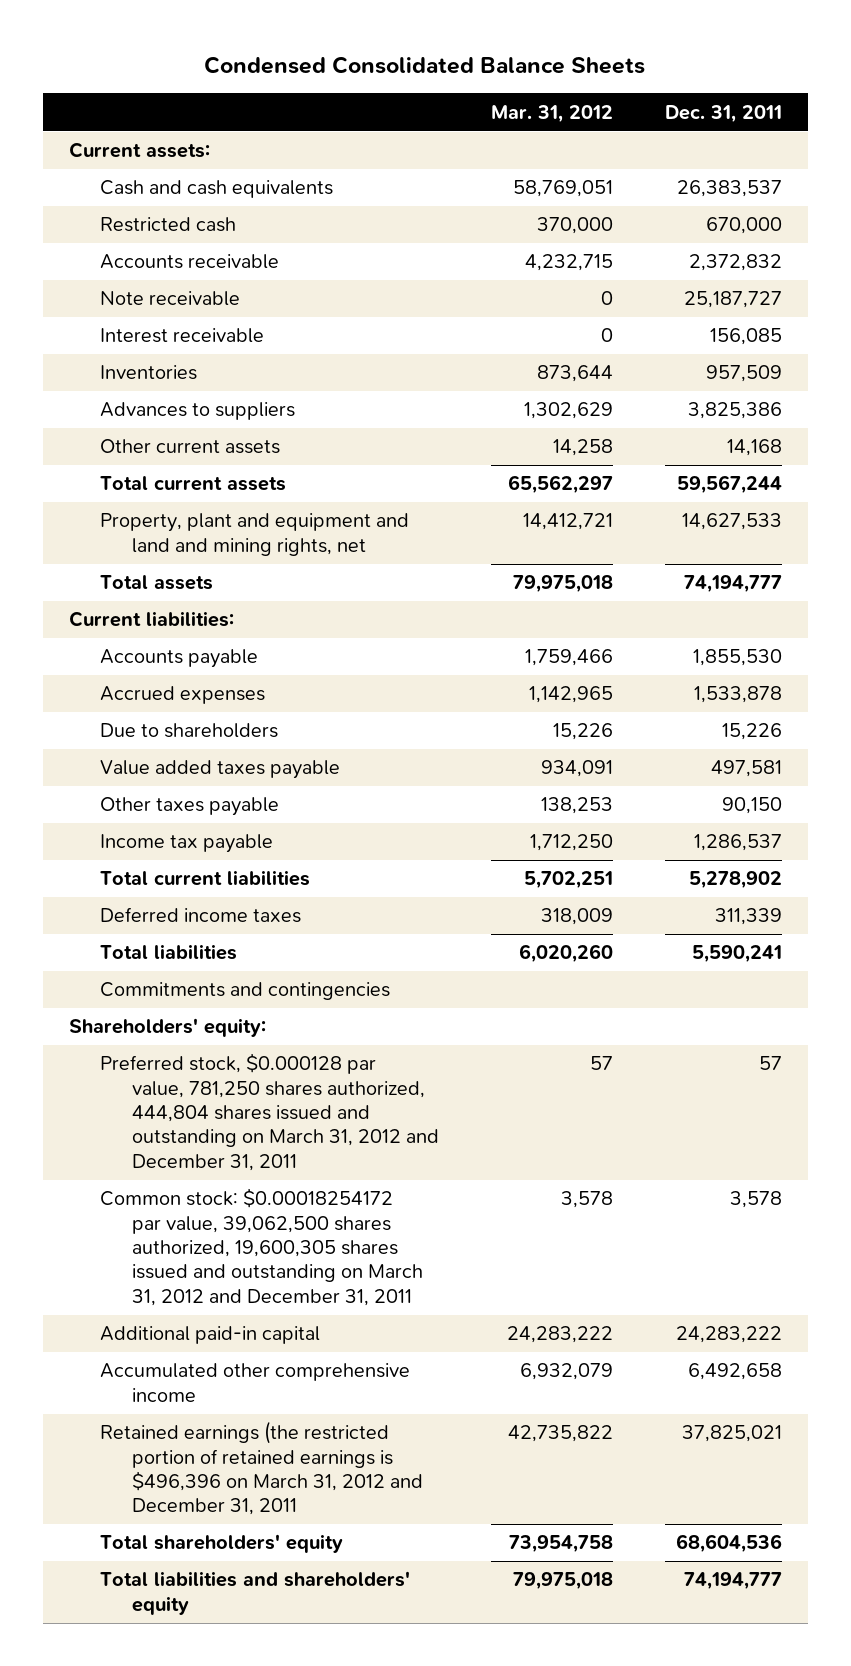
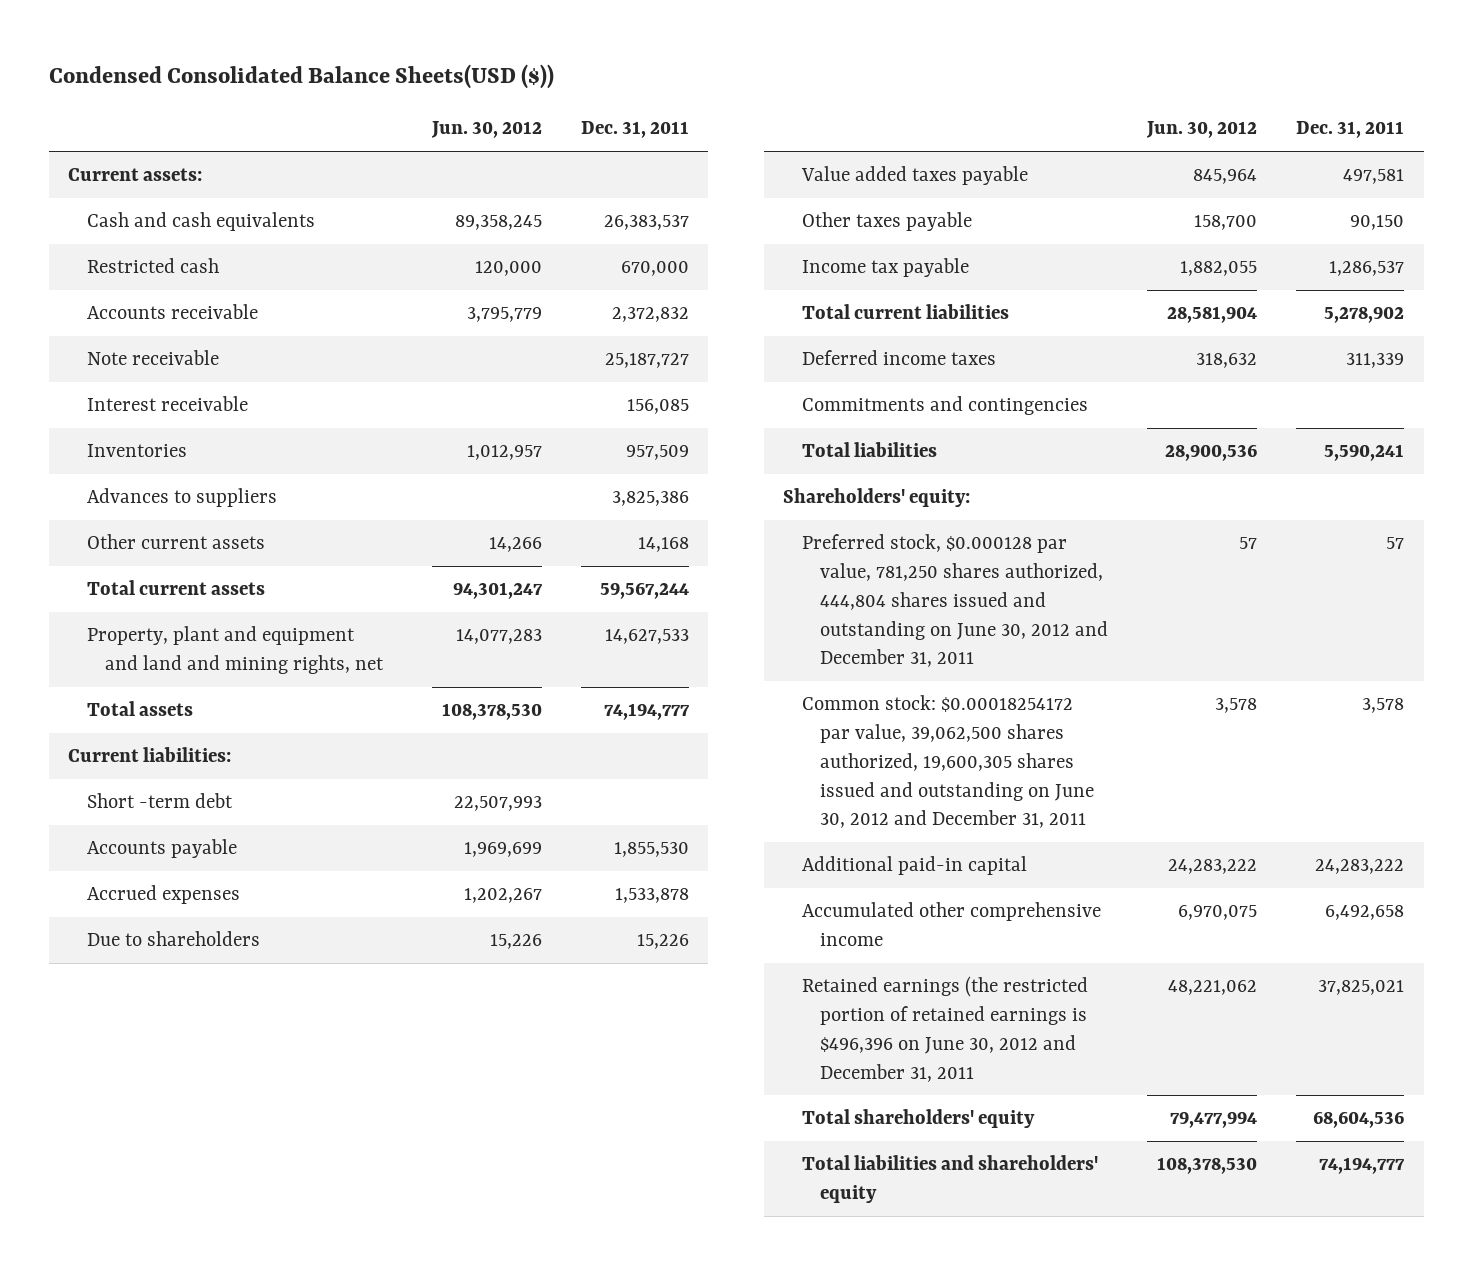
- Condensed Consolidated Balance Sheets
+ Condensed Consolidated Balance Sheets(USD ($))
- | Mar. 31, 2012 | Dec. 31, 2011
+ | Jun. 30, 2012 | Dec. 31, 2011
+ Short -term debt | 22,507,993 |
moved down: Total liabilities | 28,900,536 | 5,590,241
- Preferred stock, $0.000128 par value, 781,250 shares authorized, 444,804 shares issued and outstanding on March 31, 2012 and December 31, 2011 | 57 | 57
- Common stock: $0.00018254172 par value, 39,062,500 shares authorized, 19,600,305 shares issued and outstanding on March 31, 2012 and December 31, 2011 | 3,578 | 3,578
+ Preferred stock, $0.000128 par value, 781,250 shares authorized, 444,804 shares issued and outstanding on June 30, 2012 and December 31, 2011 | 57 | 57
+ Common stock: $0.00018254172 par value, 39,062,500 shares authorized, 19,600,305 shares issued and outstanding on June 30, 2012 and December 31, 2011 | 3,578 | 3,578
- Retained earnings (the restricted portion of retained earnings is $496,396 on March 31, 2012 and December 31, 2011 | 42,735,822 | 37,825,021
+ Retained earnings (the restricted portion of retained earnings is $496,396 on June 30, 2012 and December 31, 2011 | 48,221,062 | 37,825,021

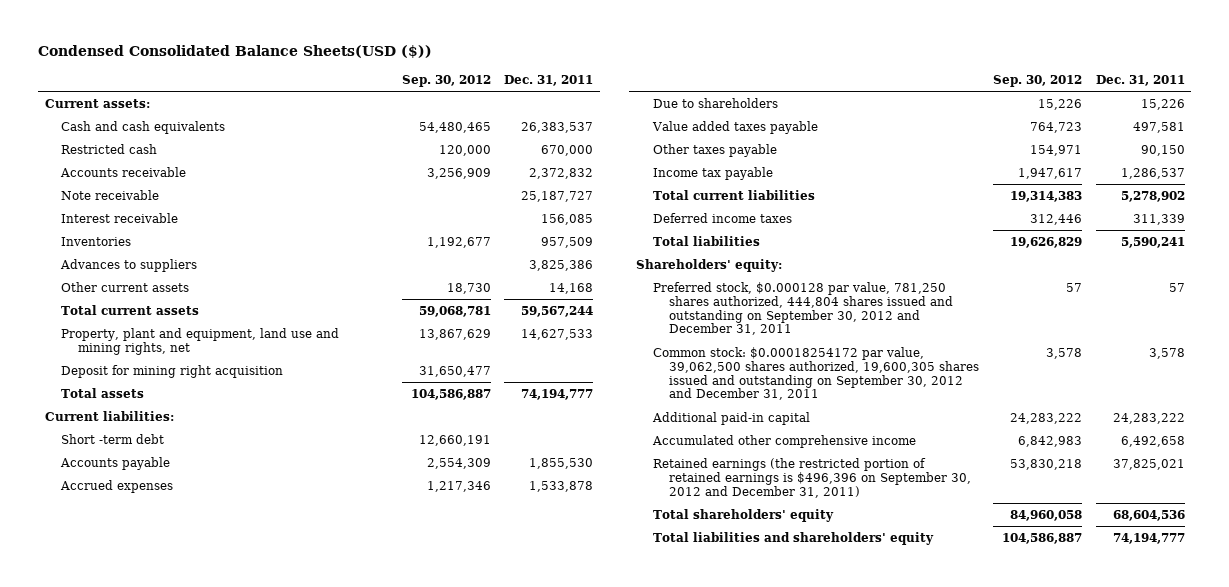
- | Jun. 30, 2012 | Dec. 31, 2011
+ | Sep. 30, 2012 | Dec. 31, 2011
- Property, plant and equipment and land and mining rights, net | 14,077,283 | 14,627,533
+ Property, plant and equipment, land use and mining rights, net | 13,867,629 | 14,627,533
+ Deposit for mining right acquisition | 31,650,477 |
- Commitments and contingencies
- Preferred stock, $0.000128 par value, 781,250 shares authorized, 444,804 shares issued and outstanding on June 30, 2012 and December 31, 2011 | 57 | 57
- Common stock: $0.00018254172 par value, 39,062,500 shares authorized, 19,600,305 shares issued and outstanding on June 30, 2012 and December 31, 2011 | 3,578 | 3,578
+ Preferred stock, $0.000128 par value, 781,250 shares authorized, 444,804 shares issued and outstanding on September 30, 2012 and December 31, 2011 | 57 | 57
+ Common stock: $0.00018254172 par value, 39,062,500 shares authorized, 19,600,305 shares issued and outstanding on September 30, 2012 and December 31, 2011 | 3,578 | 3,578
- Retained earnings (the restricted portion of retained earnings is $496,396 on June 30, 2012 and December 31, 2011 | 48,221,062 | 37,825,021
+ Retained earnings (the restricted portion of retained earnings is $496,396 on September 30, 2012 and December 31, 2011) | 53,830,218 | 37,825,021

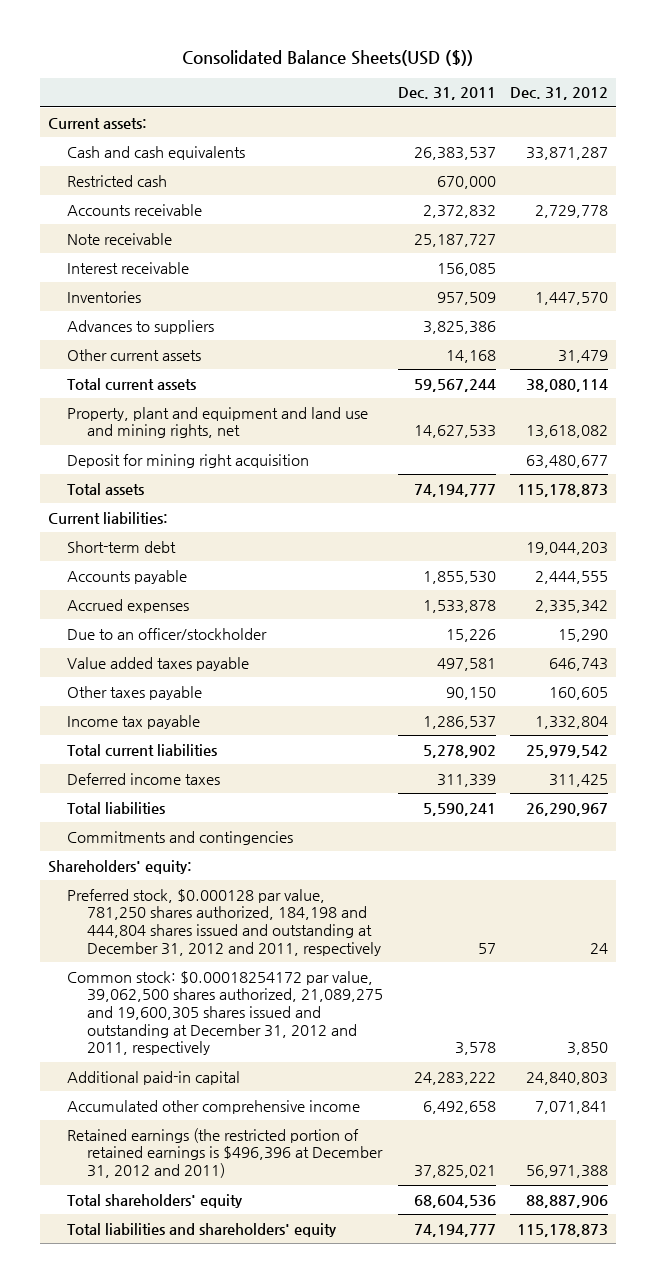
- Condensed Consolidated Balance Sheets(USD ($))
+ Consolidated Balance Sheets(USD ($))
- | Sep. 30, 2012 | Dec. 31, 2011
+ | Dec. 31, 2011 | Dec. 31, 2012
- Property, plant and equipment, land use and mining rights, net | 13,867,629 | 14,627,533
+ Property, plant and equipment and land use and mining rights, net | 14,627,533 | 13,618,082
- Short -term debt | 12,660,191 |
+ Short-term debt | | 19,044,203
- Due to shareholders | 15,226 | 15,226
+ Due to an officer/stockholder | 15,226 | 15,290
+ Commitments and contingencies
- Preferred stock, $0.000128 par value, 781,250 shares authorized, 444,804 shares issued and outstanding on September 30, 2012 and December 31, 2011 | 57 | 57
- Common stock: $0.00018254172 par value, 39,062,500 shares authorized, 19,600,305 shares issued and outstanding on September 30, 2012 and December 31, 2011 | 3,578 | 3,578
+ Preferred stock, $0.000128 par value, 781,250 shares authorized, 184,198 and 444,804 shares issued and outstanding at December 31, 2012 and 2011, respectively | 57 | 24
+ Common stock: $0.00018254172 par value, 39,062,500 shares authorized, 21,089,275 and 19,600,305 shares issued and outstanding at December 31, 2012 and 2011, respectively | 3,578 | 3,850
- Retained earnings (the restricted portion of retained earnings is $496,396 on September 30, 2012 and December 31, 2011) | 53,830,218 | 37,825,021
+ Retained earnings (the restricted portion of retained earnings is $496,396 at December 31, 2012 and 2011) | 37,825,021 | 56,971,388

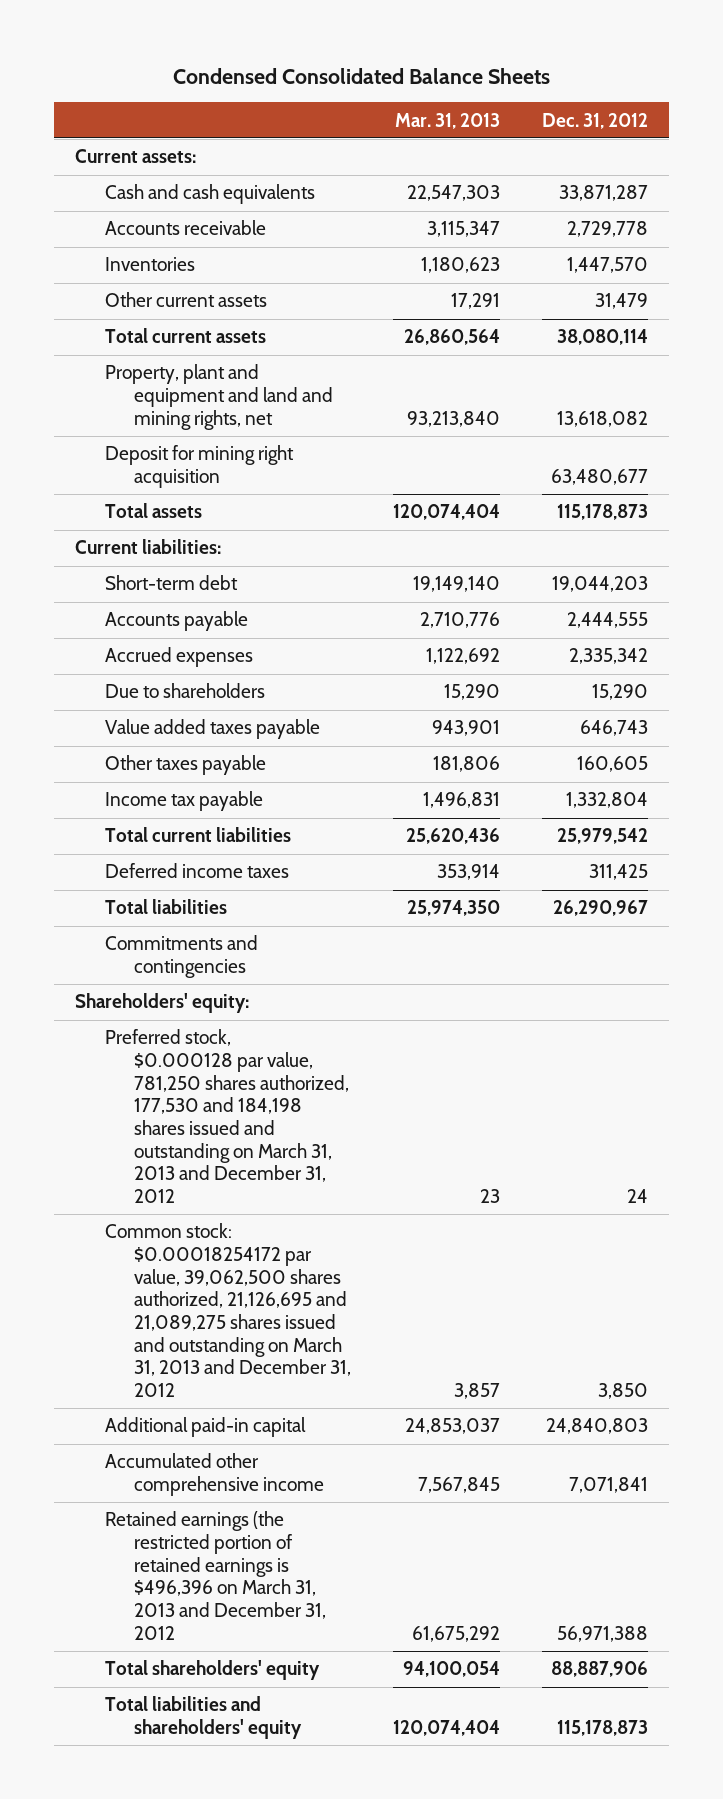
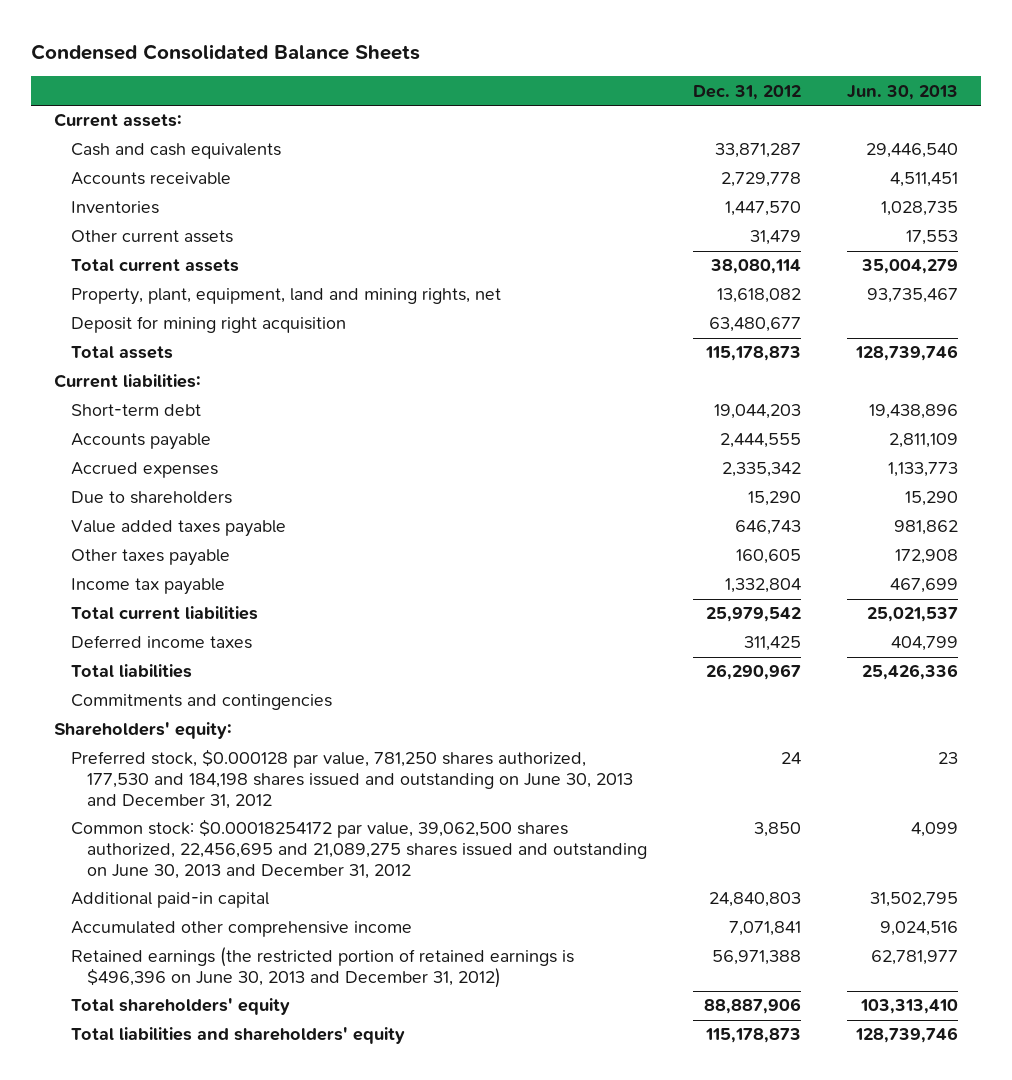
- | Mar. 31, 2013 | Dec. 31, 2012
+ | Dec. 31, 2012 | Jun. 30, 2013
- Property, plant and equipment and land and mining rights, net | 93,213,840 | 13,618,082
+ Property, plant, equipment, land and mining rights, net | 13,618,082 | 93,735,467
- Preferred stock, $0.000128 par value, 781,250 shares authorized, 177,530 and 184,198 shares issued and outstanding on March 31, 2013 and December 31, 2012 | 23 | 24
- Common stock: $0.00018254172 par value, 39,062,500 shares authorized, 21,126,695 and 21,089,275 shares issued and outstanding on March 31, 2013 and December 31, 2012 | 3,857 | 3,850
+ Preferred stock, $0.000128 par value, 781,250 shares authorized, 177,530 and 184,198 shares issued and outstanding on June 30, 2013 and December 31, 2012 | 24 | 23
+ Common stock: $0.00018254172 par value, 39,062,500 shares authorized, 22,456,695 and 21,089,275 shares issued and outstanding on June 30, 2013 and December 31, 2012 | 3,850 | 4,099
- Retained earnings (the restricted portion of retained earnings is $496,396 on March 31, 2013 and December 31, 2012 | 61,675,292 | 56,971,388
+ Retained earnings (the restricted portion of retained earnings is $496,396 on June 30, 2013 and December 31, 2012) | 56,971,388 | 62,781,977

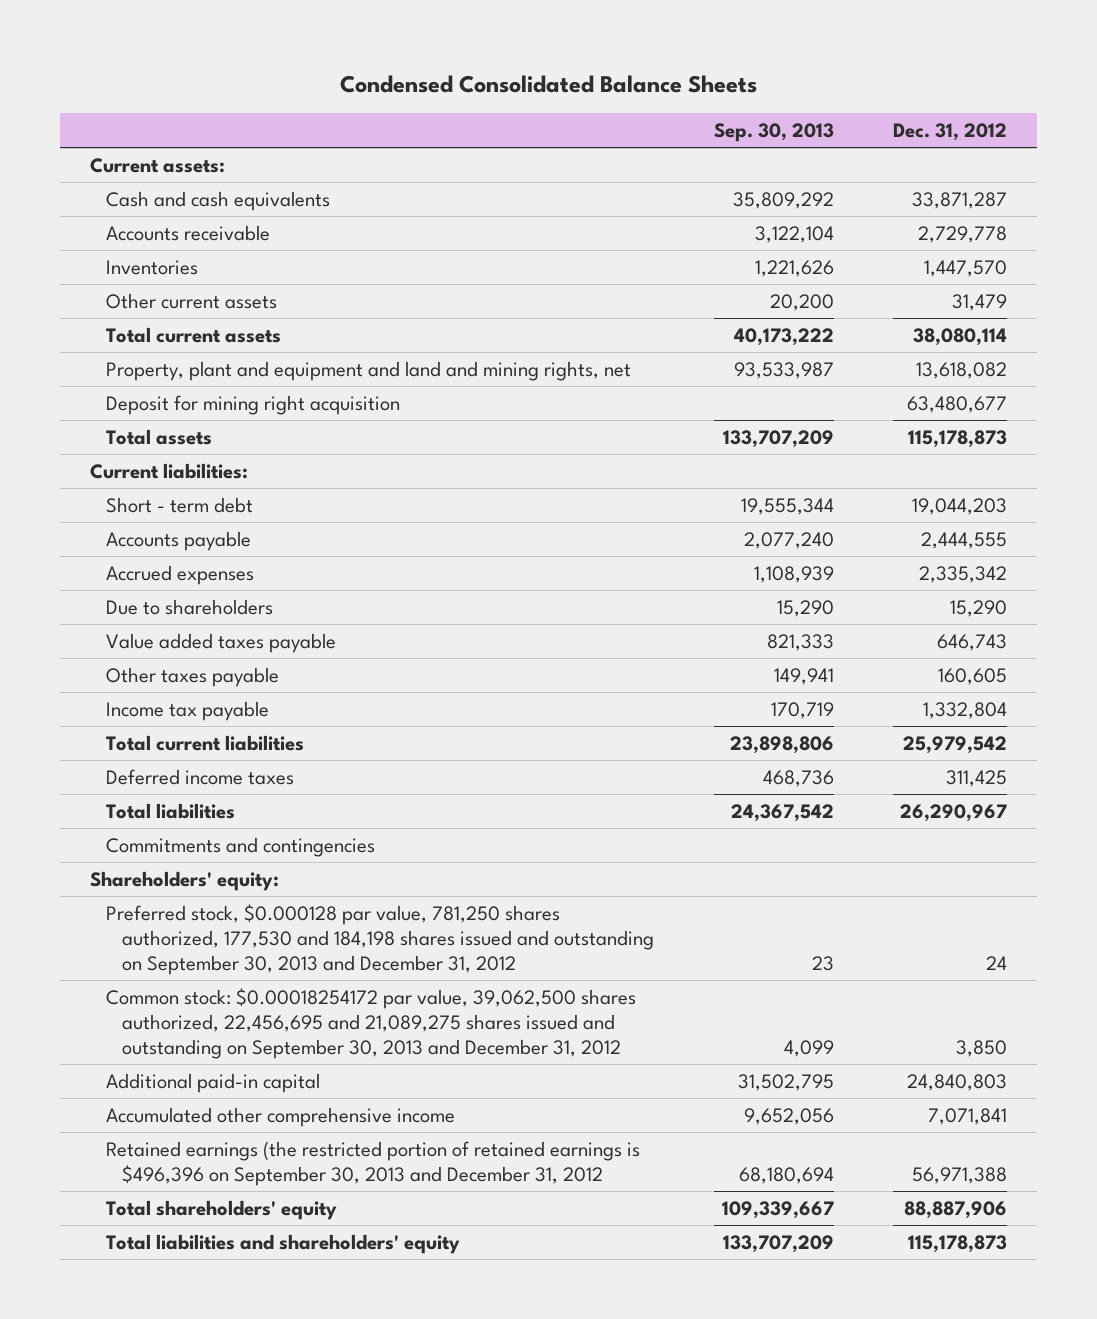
- | Dec. 31, 2012 | Jun. 30, 2013
+ | Sep. 30, 2013 | Dec. 31, 2012
- Property, plant, equipment, land and mining rights, net | 13,618,082 | 93,735,467
+ Property, plant and equipment and land and mining rights, net | 93,533,987 | 13,618,082
- Short-term debt | 19,044,203 | 19,438,896
+ Short - term debt | 19,555,344 | 19,044,203
- Preferred stock, $0.000128 par value, 781,250 shares authorized, 177,530 and 184,198 shares issued and outstanding on June 30, 2013 and December 31, 2012 | 24 | 23
- Common stock: $0.00018254172 par value, 39,062,500 shares authorized, 22,456,695 and 21,089,275 shares issued and outstanding on June 30, 2013 and December 31, 2012 | 3,850 | 4,099
+ Preferred stock, $0.000128 par value, 781,250 shares authorized, 177,530 and 184,198 shares issued and outstanding on September 30, 2013 and December 31, 2012 | 23 | 24
+ Common stock: $0.00018254172 par value, 39,062,500 shares authorized, 22,456,695 and 21,089,275 shares issued and outstanding on September 30, 2013 and December 31, 2012 | 4,099 | 3,850
- Retained earnings (the restricted portion of retained earnings is $496,396 on June 30, 2013 and December 31, 2012) | 56,971,388 | 62,781,977
+ Retained earnings (the restricted portion of retained earnings is $496,396 on September 30, 2013 and December 31, 2012 | 68,180,694 | 56,971,388

